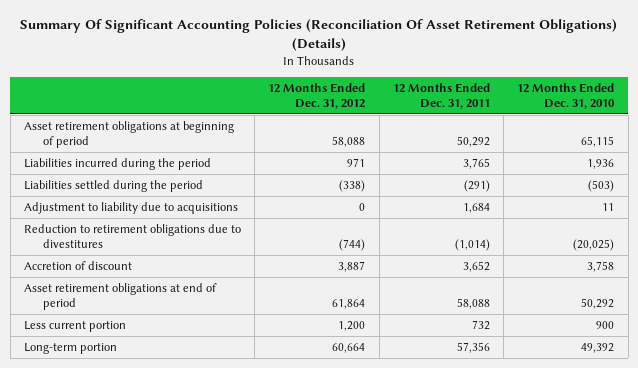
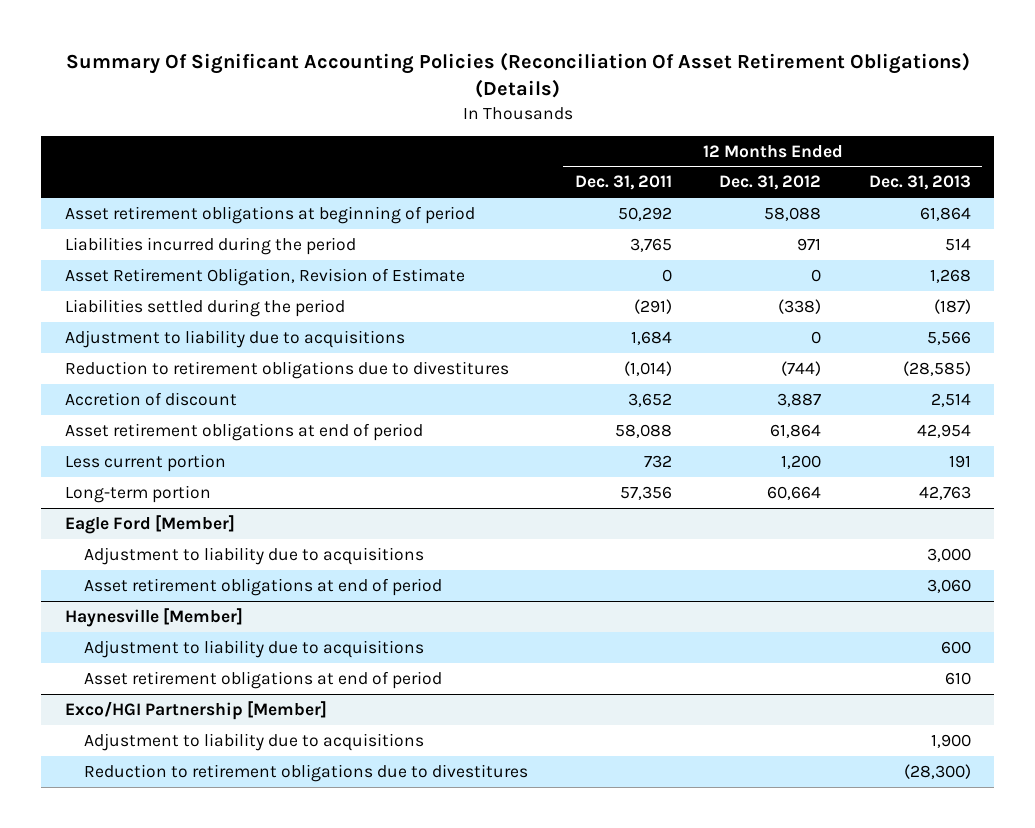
- | 12 Months Ended Dec. 31, 2012 | 12 Months Ended Dec. 31, 2011 | 12 Months Ended Dec. 31, 2010
+ | 12 Months Ended Dec. 31, 2011 | 12 Months Ended Dec. 31, 2012 | 12 Months Ended Dec. 31, 2013
+ Asset Retirement Obligation, Revision of Estimate | 0 | 0 | 1,268
+ Eagle Ford [Member]
+ Adjustment to liability due to acquisitions | | | 3,000
+ Asset retirement obligations at end of period | | | 3,060
+ Haynesville [Member]
+ Adjustment to liability due to acquisitions | | | 600
+ Asset retirement obligations at end of period | | | 610
+ Exco/HGI Partnership [Member]
+ Adjustment to liability due to acquisitions | | | 1,900
+ Reduction to retirement obligations due to divestitures | | | (28,300)

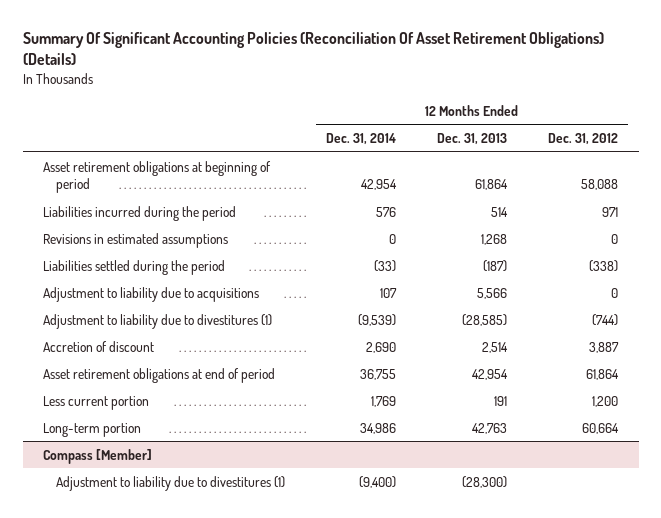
- | 12 Months Ended Dec. 31, 2011 | 12 Months Ended Dec. 31, 2012 | 12 Months Ended Dec. 31, 2013
+ | 12 Months Ended Dec. 31, 2014 | 12 Months Ended Dec. 31, 2013 | 12 Months Ended Dec. 31, 2012
- Asset Retirement Obligation, Revision of Estimate | 0 | 0 | 1,268
+ Revisions in estimated assumptions | 0 | 1,268 | 0
- Reduction to retirement obligations due to divestitures | (1,014) | (744) | (28,585)
+ Adjustment to liability due to divestitures (1) | (9,539) | (28,585) | (744)
- Eagle Ford [Member]
- Adjustment to liability due to acquisitions | | | 3,000
- Asset retirement obligations at end of period | | | 3,060
- Haynesville [Member]
- Adjustment to liability due to acquisitions | | | 600
- Asset retirement obligations at end of period | | | 610
- Exco/HGI Partnership [Member]
- Adjustment to liability due to acquisitions | | | 1,900
- Reduction to retirement obligations due to divestitures | | | (28,300)
+ Compass [Member]
+ Adjustment to liability due to divestitures (1) | (9,400) | (28,300) |

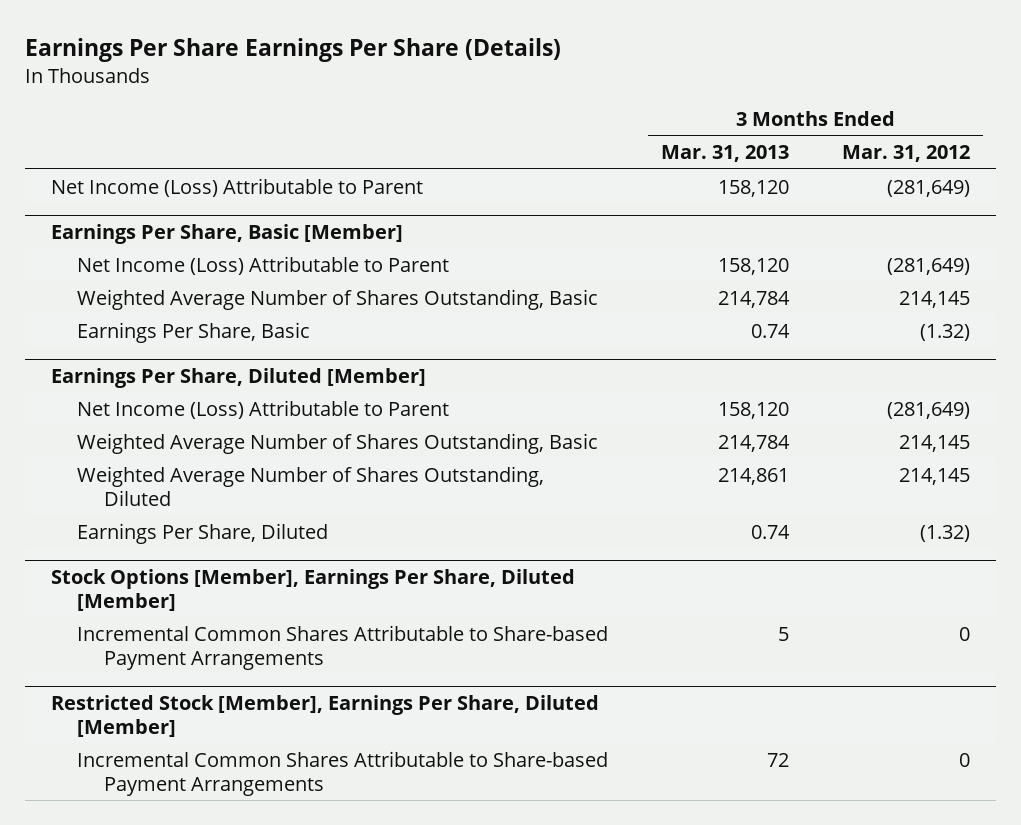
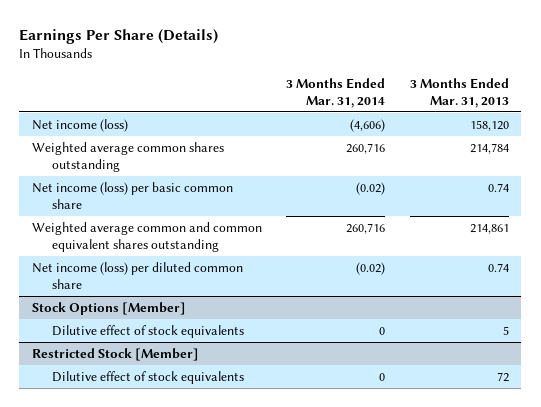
- Earnings Per Share Earnings Per Share (Details)
+ Earnings Per Share (Details)
- | 3 Months Ended Mar. 31, 2013 | 3 Months Ended Mar. 31, 2012
+ | 3 Months Ended Mar. 31, 2014 | 3 Months Ended Mar. 31, 2013
- Net Income (Loss) Attributable to Parent | 158,120 | (281,649)
- Earnings Per Share, Basic [Member]
- Net Income (Loss) Attributable to Parent | 158,120 | (281,649)
- Weighted Average Number of Shares Outstanding, Basic | 214,784 | 214,145
- Earnings Per Share, Basic | 0.74 | (1.32)
- Earnings Per Share, Diluted [Member]
- Net Income (Loss) Attributable to Parent | 158,120 | (281,649)
- Weighted Average Number of Shares Outstanding, Basic | 214,784 | 214,145
- Weighted Average Number of Shares Outstanding, Diluted | 214,861 | 214,145
- Earnings Per Share, Diluted | 0.74 | (1.32)
- Stock Options [Member], Earnings Per Share, Diluted [Member]
- Incremental Common Shares Attributable to Share-based Payment Arrangements | 5 | 0
- Restricted Stock [Member], Earnings Per Share, Diluted [Member]
- Incremental Common Shares Attributable to Share-based Payment Arrangements | 72 | 0
+ Net income (loss) | (4,606) | 158,120
+ Weighted average common shares outstanding | 260,716 | 214,784
+ Net income (loss) per basic common share | (0.02) | 0.74
+ Weighted average common and common equivalent shares outstanding | 260,716 | 214,861
+ Net income (loss) per diluted common share | (0.02) | 0.74
+ Stock Options [Member]
+ Dilutive effect of stock equivalents | 0 | 5
+ Restricted Stock [Member]
+ Dilutive effect of stock equivalents | 0 | 72

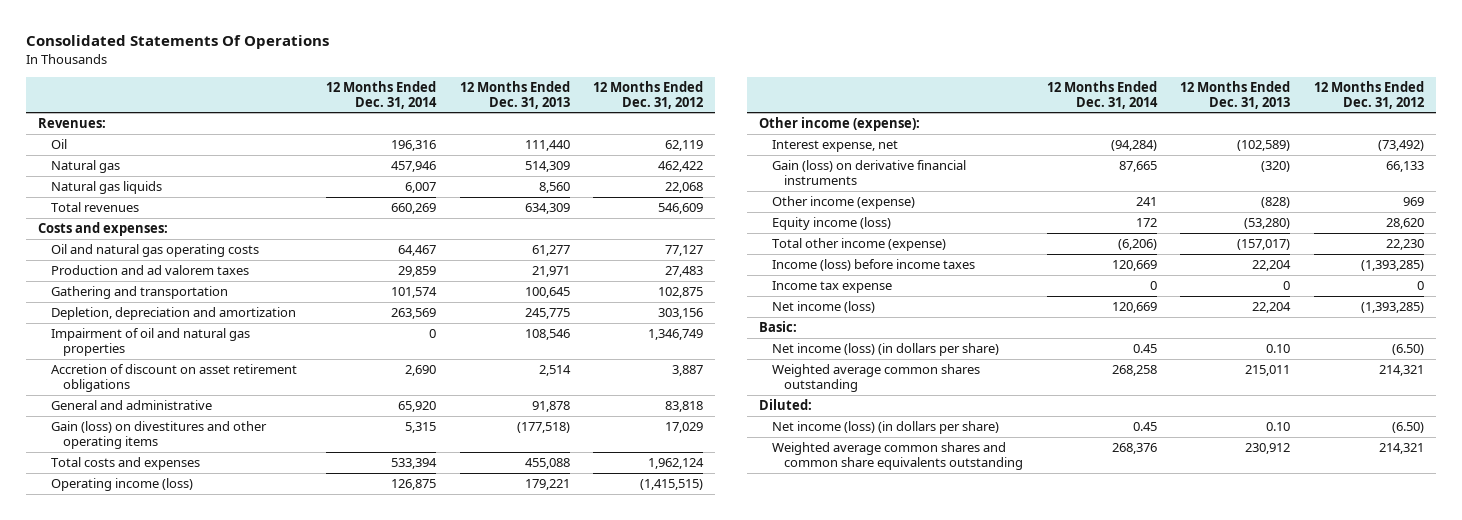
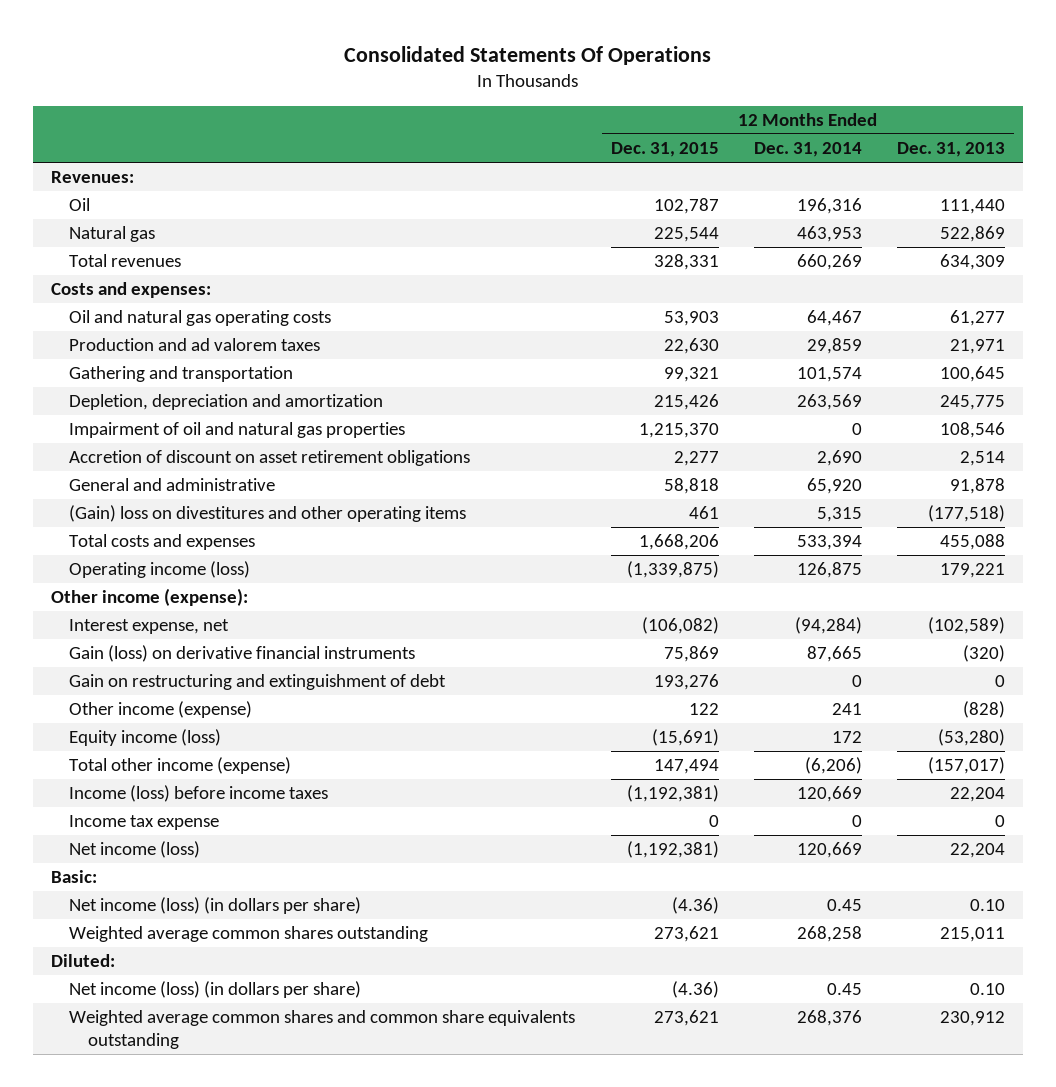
- | 12 Months Ended Dec. 31, 2014 | 12 Months Ended Dec. 31, 2013 | 12 Months Ended Dec. 31, 2012
+ | 12 Months Ended Dec. 31, 2015 | 12 Months Ended Dec. 31, 2014 | 12 Months Ended Dec. 31, 2013
- Natural gas | 457,946 | 514,309 | 462,422
- Natural gas liquids | 6,007 | 8,560 | 22,068
+ Natural gas | 225,544 | 463,953 | 522,869
- Gain (loss) on divestitures and other operating items | 5,315 | (177,518) | 17,029
+ (Gain) loss on divestitures and other operating items | 461 | 5,315 | (177,518)
+ Gain on restructuring and extinguishment of debt | 193,276 | 0 | 0

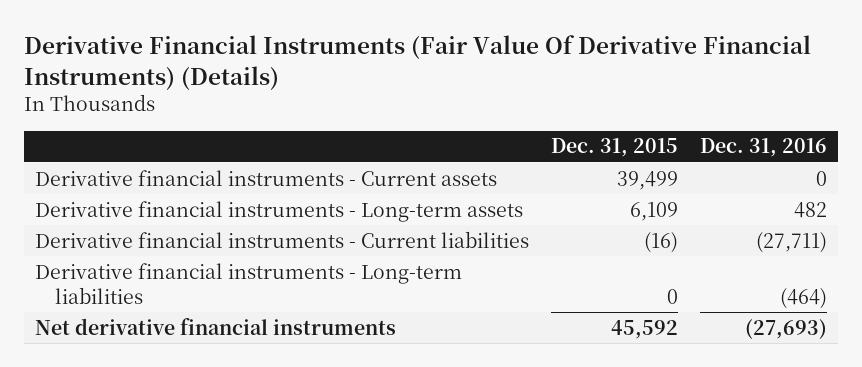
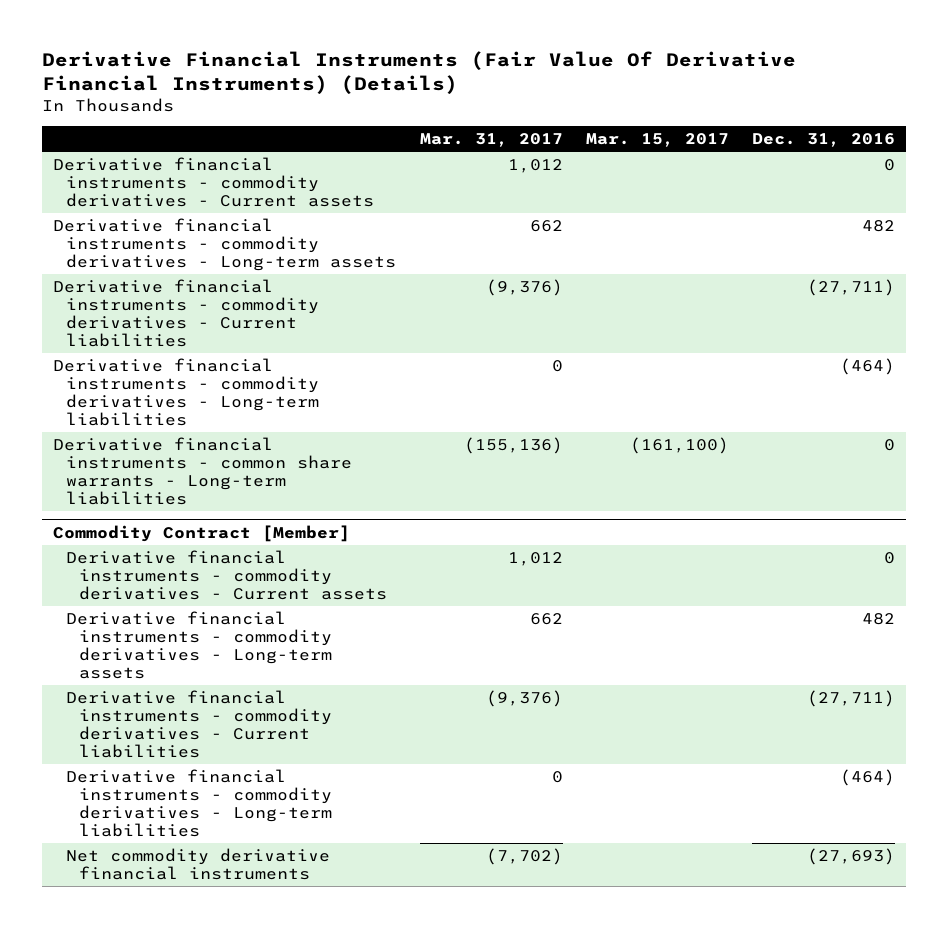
- | Dec. 31, 2015 | Dec. 31, 2016
+ | Mar. 31, 2017 | Mar. 15, 2017 | Dec. 31, 2016
- Derivative financial instruments - Current assets | 39,499 | 0
- Derivative financial instruments - Long-term assets | 6,109 | 482
- Derivative financial instruments - Current liabilities | (16) | (27,711)
- Derivative financial instruments - Long-term liabilities | 0 | (464)
- Net derivative financial instruments | 45,592 | (27,693)
+ Derivative financial instruments - commodity derivatives - Current assets | 1,012 | | 0
+ Derivative financial instruments - commodity derivatives - Long-term assets | 662 | | 482
+ Derivative financial instruments - commodity derivatives - Current liabilities | (9,376) | | (27,711)
+ Derivative financial instruments - commodity derivatives - Long-term liabilities | 0 | | (464)
+ Derivative financial instruments - common share warrants - Long-term liabilities | (155,136) | (161,100) | 0
+ Commodity Contract [Member]
+ Derivative financial instruments - commodity derivatives - Current assets | 1,012 | | 0
+ Derivative financial instruments - commodity derivatives - Long-term assets | 662 | | 482
+ Derivative financial instruments - commodity derivatives - Current liabilities | (9,376) | | (27,711)
+ Derivative financial instruments - commodity derivatives - Long-term liabilities | 0 | | (464)
+ Net commodity derivative financial instruments | (7,702) | | (27,693)

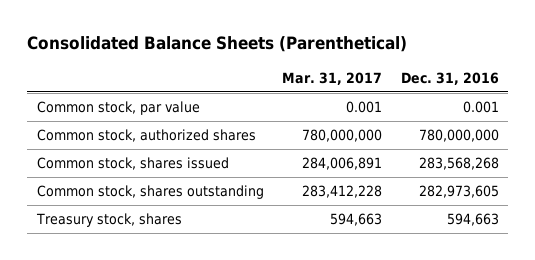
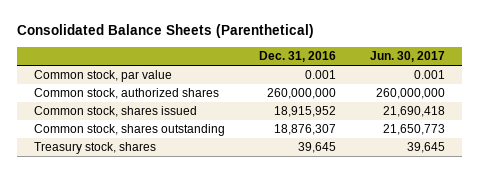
- | Mar. 31, 2017 | Dec. 31, 2016
+ | Dec. 31, 2016 | Jun. 30, 2017
- Common stock, authorized shares | 780,000,000 | 780,000,000
- Common stock, shares issued | 284,006,891 | 283,568,268
- Common stock, shares outstanding | 283,412,228 | 282,973,605
- Treasury stock, shares | 594,663 | 594,663
+ Common stock, authorized shares | 260,000,000 | 260,000,000
+ Common stock, shares issued | 18,915,952 | 21,690,418
+ Common stock, shares outstanding | 18,876,307 | 21,650,773
+ Treasury stock, shares | 39,645 | 39,645

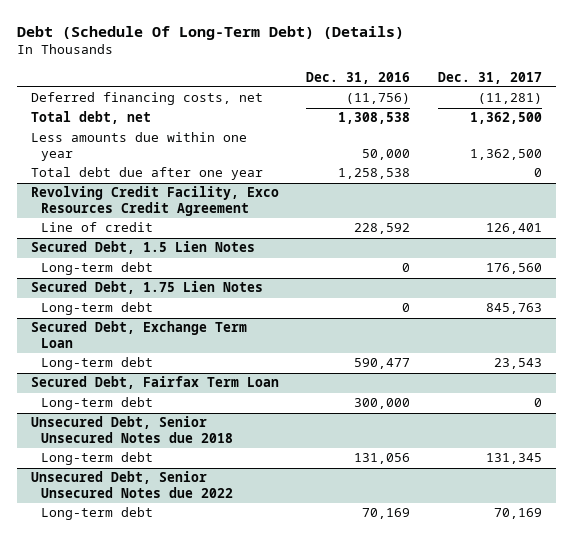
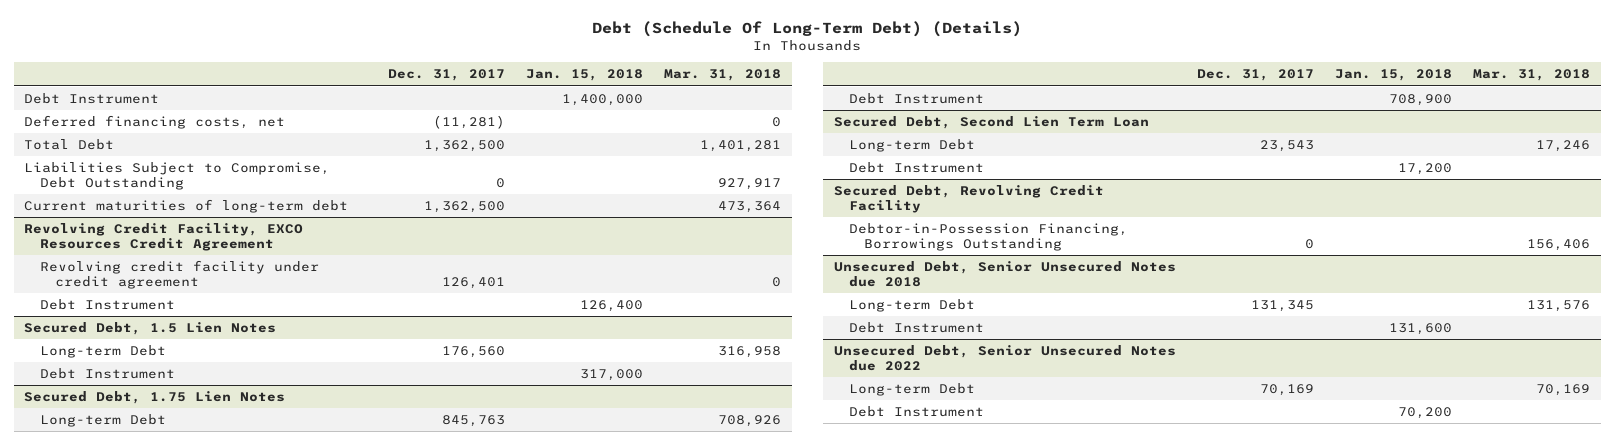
- | Dec. 31, 2016 | Dec. 31, 2017
+ | Dec. 31, 2017 | Jan. 15, 2018 | Mar. 31, 2018
+ Debt Instrument | | 1,400,000 |
- Total debt, net | 1,308,538 | 1,362,500
- Less amounts due within one year | 50,000 | 1,362,500
- Total debt due after one year | 1,258,538 | 0
- Revolving Credit Facility, Exco Resources Credit Agreement
- Line of credit | 228,592 | 126,401
+ Total Debt | 1,362,500 | | 1,401,281
+ Liabilities Subject to Compromise, Debt Outstanding | 0 | | 927,917
+ Current maturities of long-term debt | 1,362,500 | | 473,364
+ Revolving Credit Facility, EXCO Resources Credit Agreement
+ Revolving credit facility under credit agreement | 126,401 | | 0
+ Debt Instrument | | 126,400 |
@ Secured Debt, 1.5 Lien Notes
- Long-term debt | 0 | 176,560
+ Long-term Debt | 176,560 | | 316,958
+ Debt Instrument | | 317,000 |
@ Secured Debt, 1.75 Lien Notes
- Long-term debt | 0 | 845,763
- Secured Debt, Exchange Term Loan
- Long-term debt | 590,477 | 23,543
- Secured Debt, Fairfax Term Loan
- Long-term debt | 300,000 | 0
@ Secured Debt, 1.75 Lien Notes
+ Long-term Debt | 845,763 | | 708,926
+ Debt Instrument | | 708,900 |
+ Secured Debt, Second Lien Term Loan
+ Long-term Debt | 23,543 | | 17,246
+ Debt Instrument | | 17,200 |
+ Secured Debt, Revolving Credit Facility
+ Debtor-in-Possession Financing, Borrowings Outstanding | 0 | | 156,406
@ Unsecured Debt, Senior Unsecured Notes due 2018
- Long-term debt | 131,056 | 131,345
+ Long-term Debt | 131,345 | | 131,576
+ Debt Instrument | | 131,600 |
@ Unsecured Debt, Senior Unsecured Notes due 2022
- Long-term debt | 70,169 | 70,169
+ Long-term Debt | 70,169 | | 70,169
+ Debt Instrument | | 70,200 |

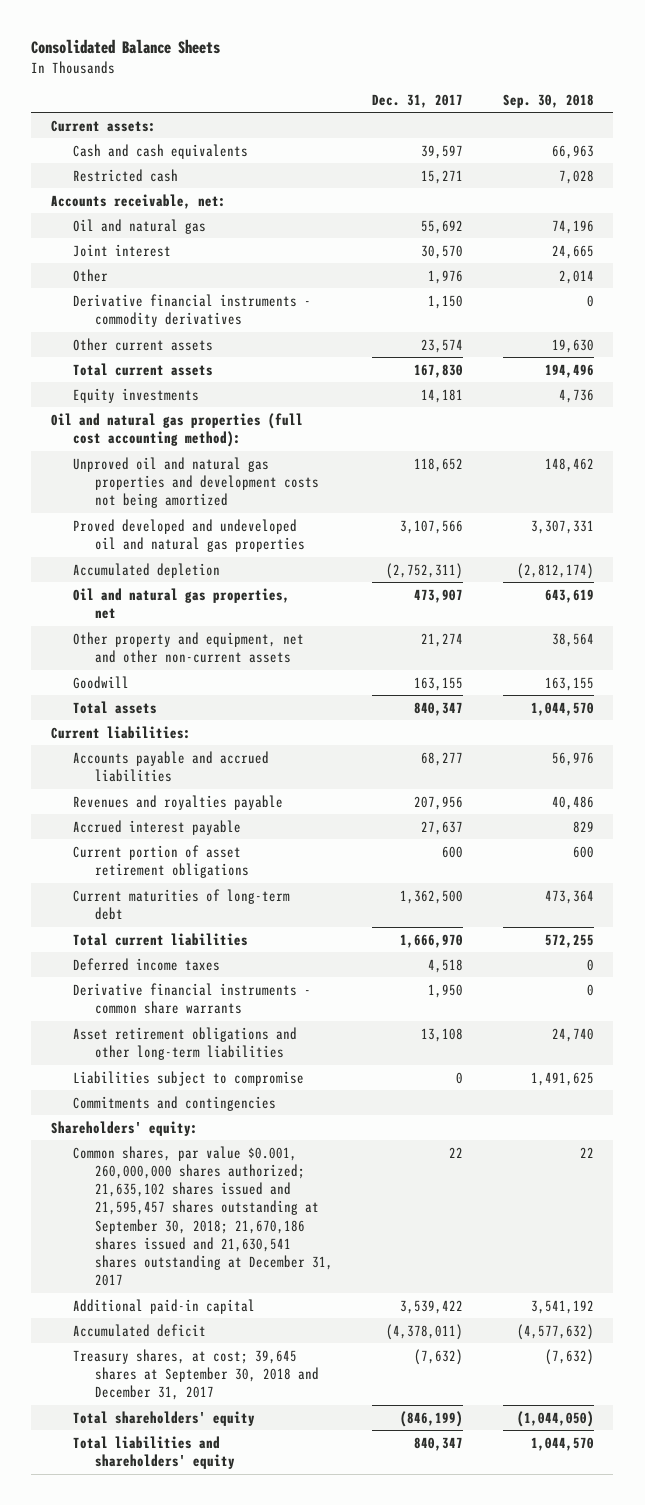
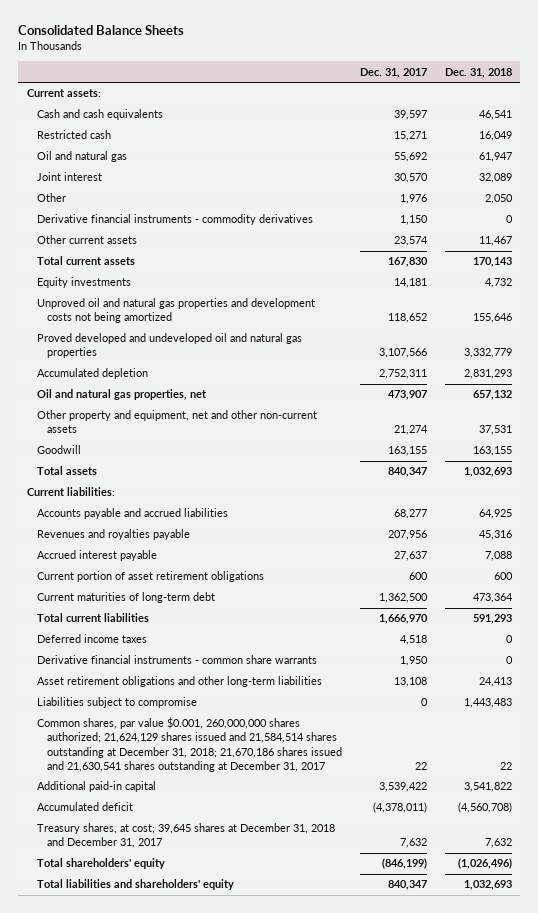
- | Dec. 31, 2017 | Sep. 30, 2018
+ | Dec. 31, 2017 | Dec. 31, 2018
- Accounts receivable, net:
- Oil and natural gas properties (full cost accounting method):
- Accumulated depletion | (2,752,311) | (2,812,174)
+ Accumulated depletion | 2,752,311 | 2,831,293
- Commitments and contingencies
- Shareholders' equity:
- Common shares, par value $0.001, 260,000,000 shares authorized; 21,635,102 shares issued and 21,595,457 shares outstanding at September 30, 2018; 21,670,186 shares issued and 21,630,541 shares outstanding at December 31, 2017 | 22 | 22
+ Common shares, par value $0.001, 260,000,000 shares authorized; 21,624,129 shares issued and 21,584,514 shares outstanding at December 31, 2018; 21,670,186 shares issued and 21,630,541 shares outstanding at December 31, 2017 | 22 | 22
- Treasury shares, at cost; 39,645 shares at September 30, 2018 and December 31, 2017 | (7,632) | (7,632)
+ Treasury shares, at cost; 39,645 shares at December 31, 2018 and December 31, 2017 | 7,632 | 7,632

